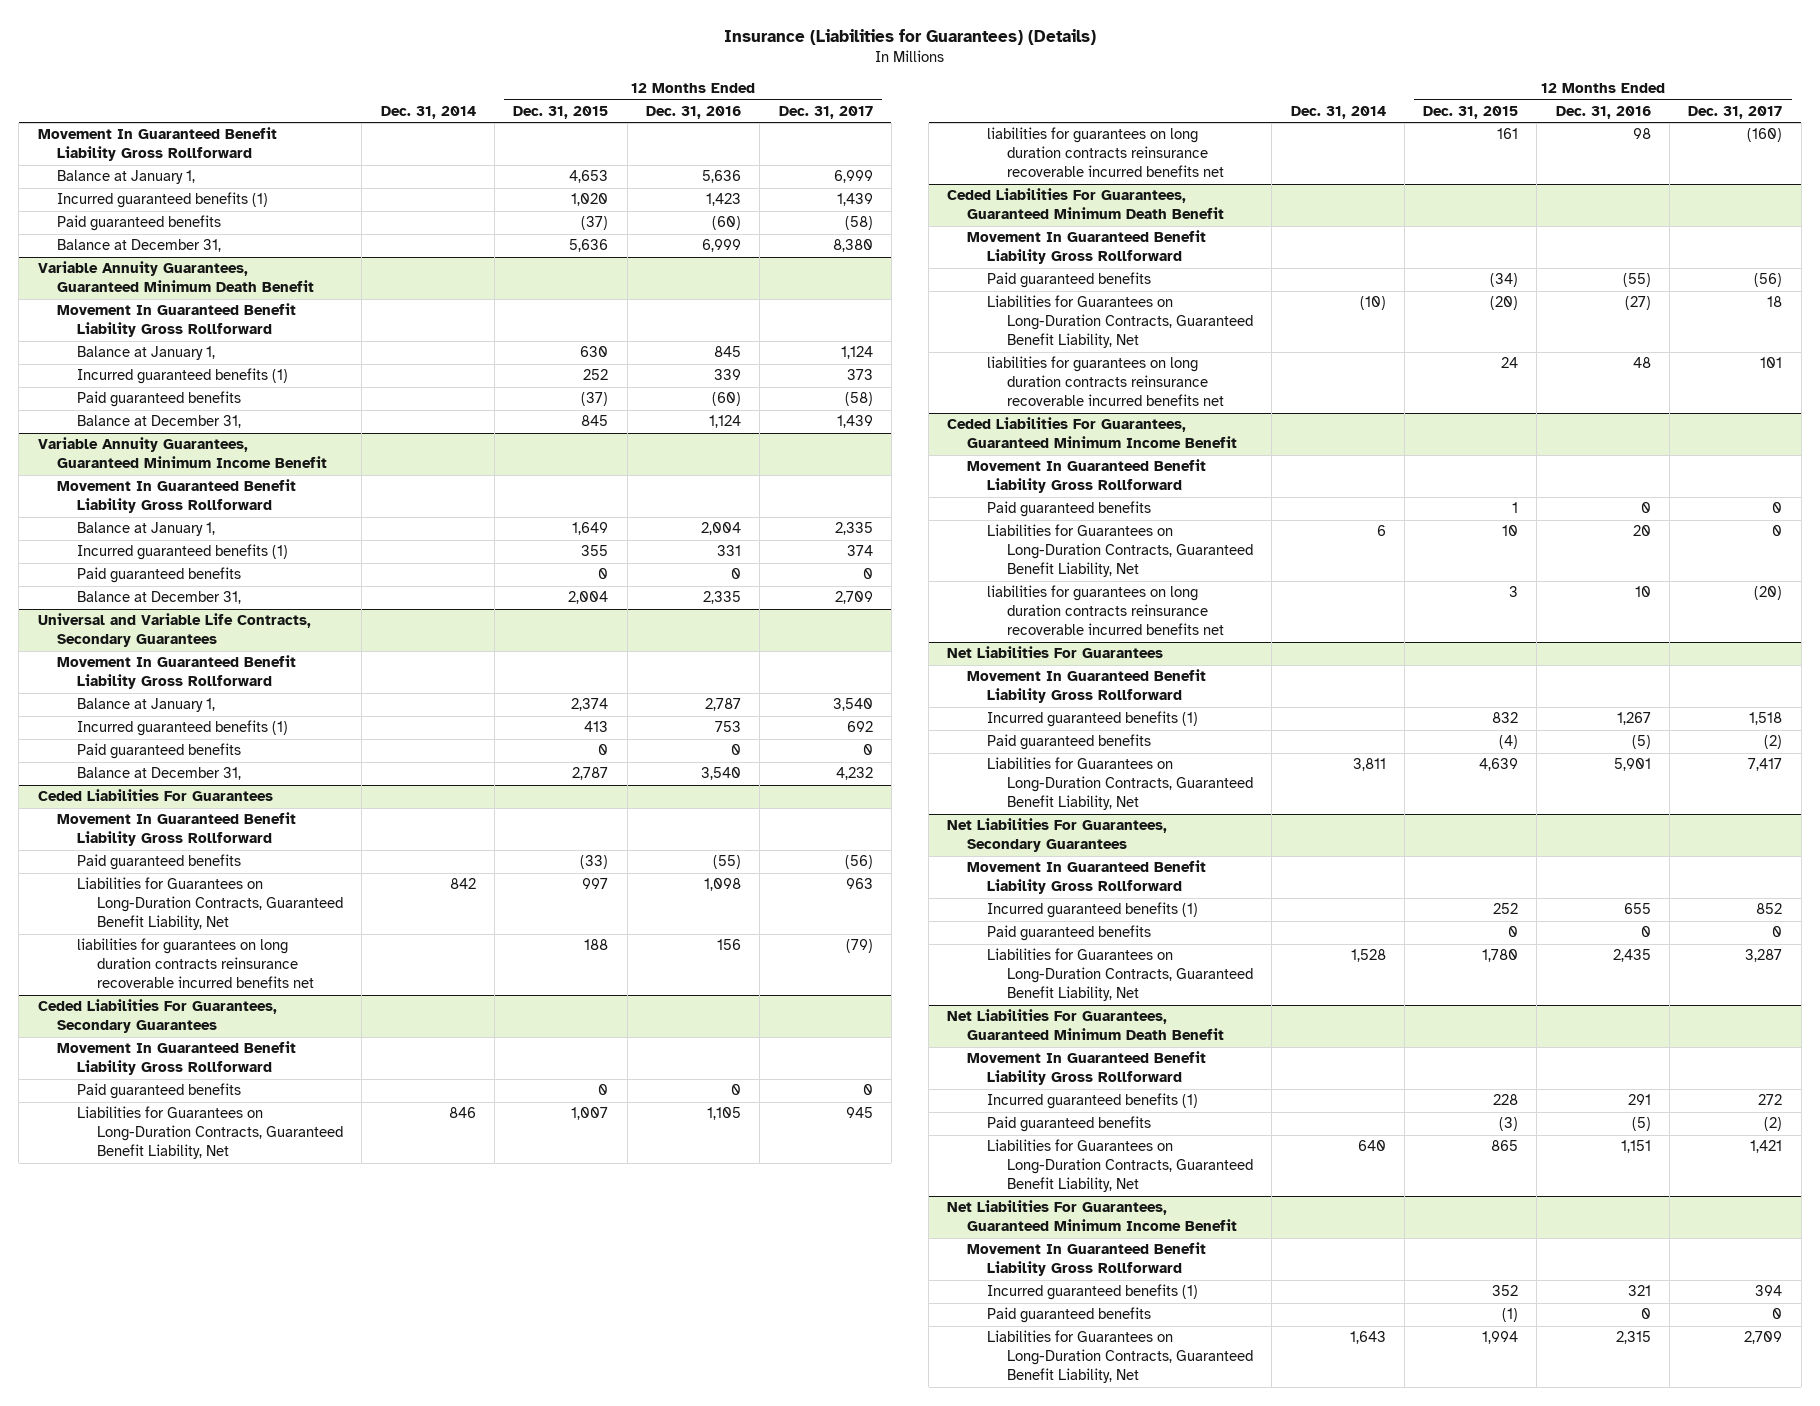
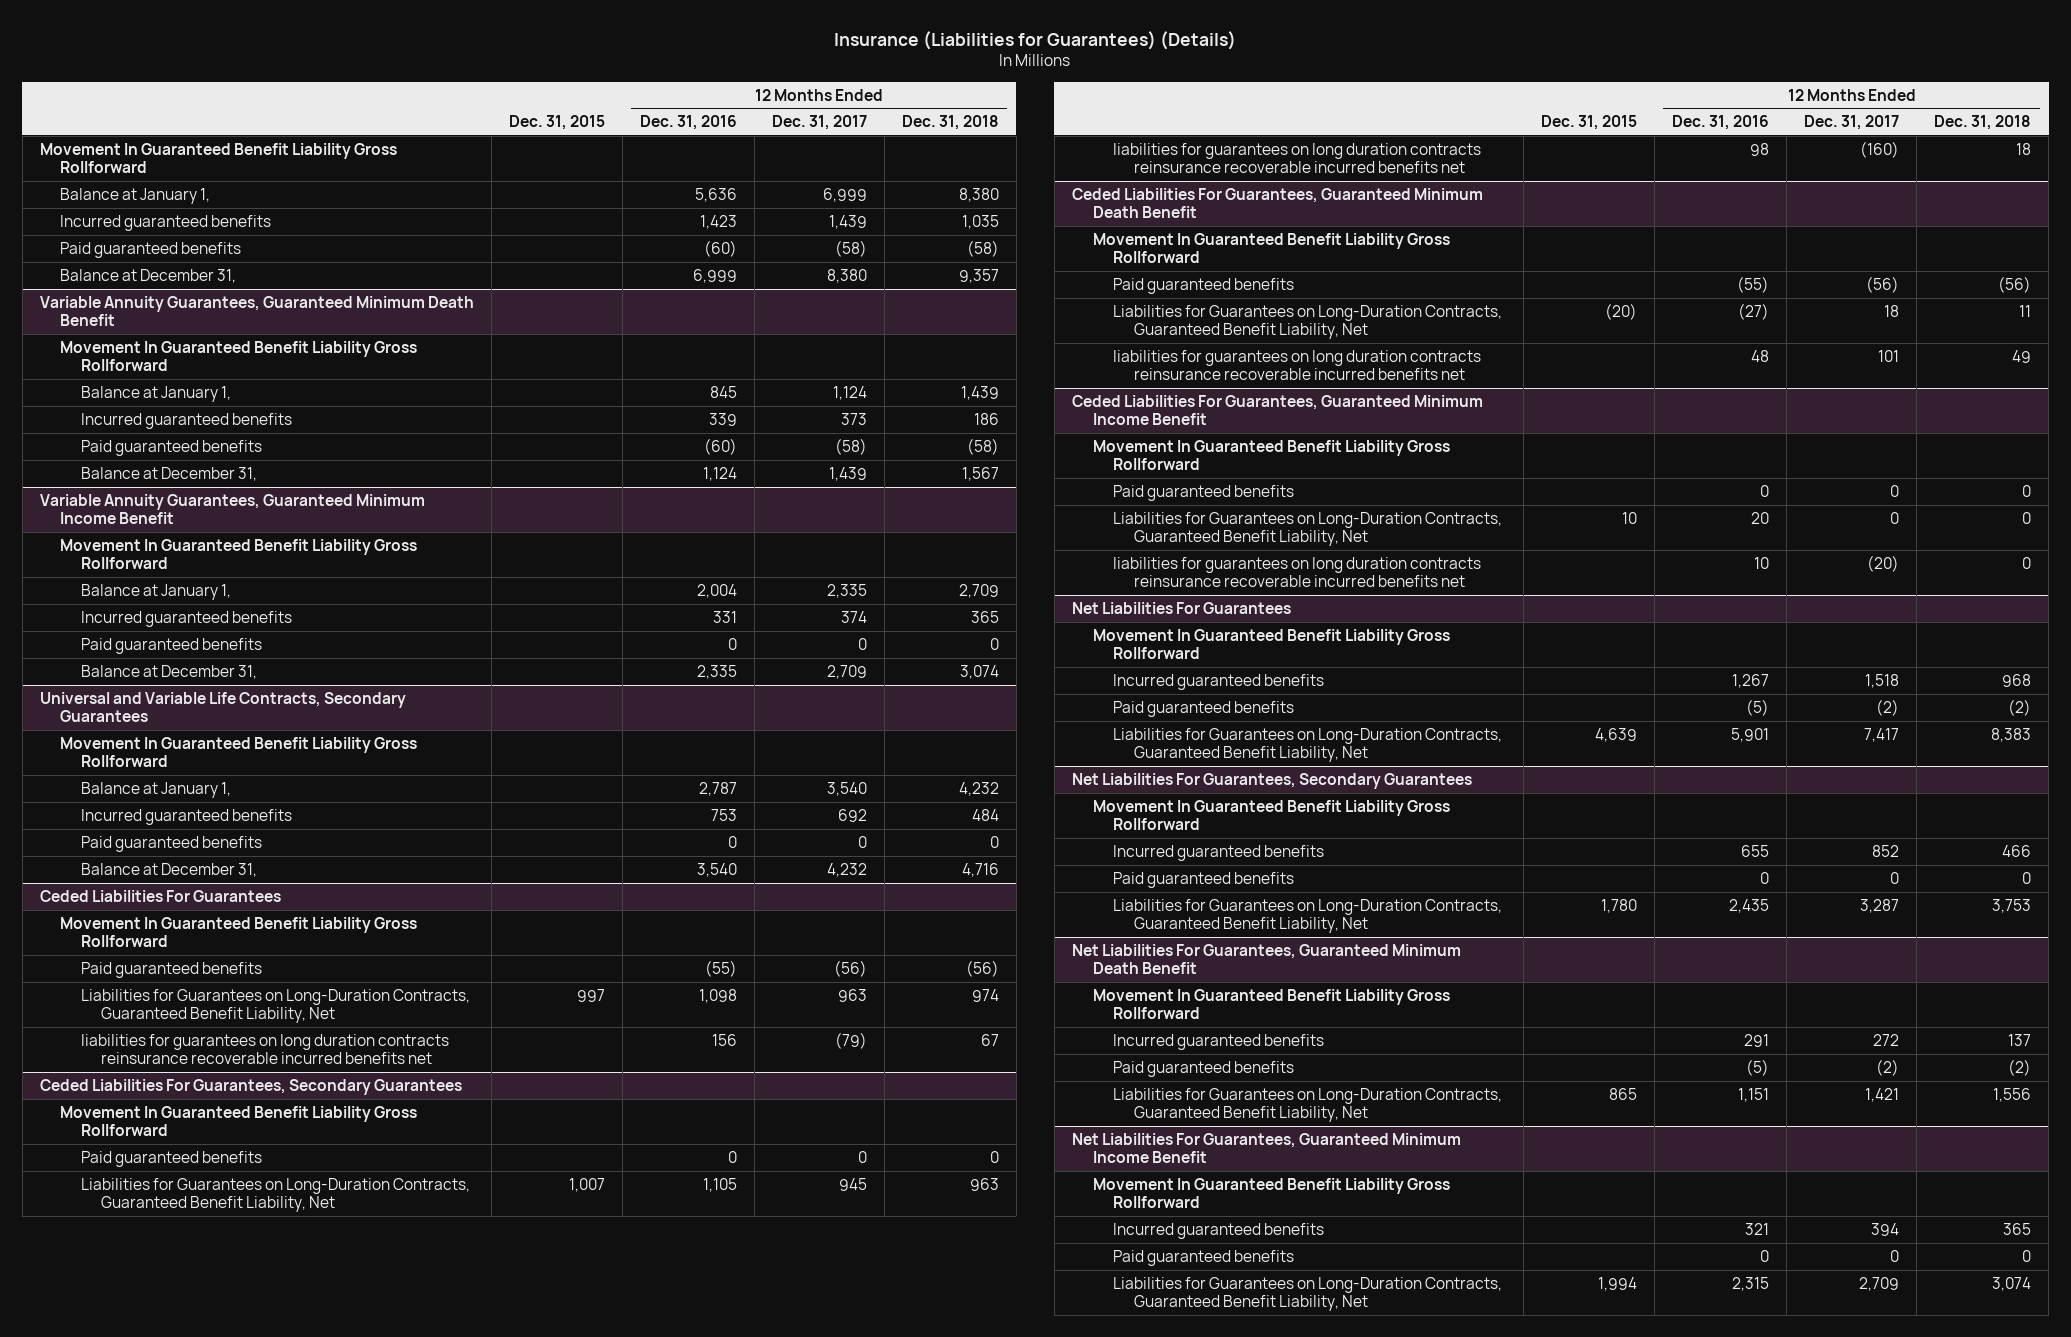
- | Dec. 31, 2014 | 12 Months Ended Dec. 31, 2015 | 12 Months Ended Dec. 31, 2016 | 12 Months Ended Dec. 31, 2017
+ | Dec. 31, 2015 | 12 Months Ended Dec. 31, 2016 | 12 Months Ended Dec. 31, 2017 | 12 Months Ended Dec. 31, 2018
- Incurred guaranteed benefits (1) | | 1,020 | 1,423 | 1,439
+ Incurred guaranteed benefits | | 1,423 | 1,439 | 1,035
@ Variable Annuity Guarantees, Guaranteed Minimum Death Benefit
- Incurred guaranteed benefits (1) | | 252 | 339 | 373
+ Incurred guaranteed benefits | | 339 | 373 | 186
@ Variable Annuity Guarantees, Guaranteed Minimum Income Benefit
- Incurred guaranteed benefits (1) | | 355 | 331 | 374
+ Incurred guaranteed benefits | | 331 | 374 | 365
@ Universal and Variable Life Contracts, Secondary Guarantees
- Incurred guaranteed benefits (1) | | 413 | 753 | 692
+ Incurred guaranteed benefits | | 753 | 692 | 484
@ Net Liabilities For Guarantees
- Incurred guaranteed benefits (1) | | 832 | 1,267 | 1,518
+ Incurred guaranteed benefits | | 1,267 | 1,518 | 968
@ Net Liabilities For Guarantees, Secondary Guarantees
- Incurred guaranteed benefits (1) | | 252 | 655 | 852
+ Incurred guaranteed benefits | | 655 | 852 | 466
@ Net Liabilities For Guarantees, Guaranteed Minimum Death Benefit
- Incurred guaranteed benefits (1) | | 228 | 291 | 272
+ Incurred guaranteed benefits | | 291 | 272 | 137
@ Net Liabilities For Guarantees, Guaranteed Minimum Income Benefit
- Incurred guaranteed benefits (1) | | 352 | 321 | 394
+ Incurred guaranteed benefits | | 321 | 394 | 365

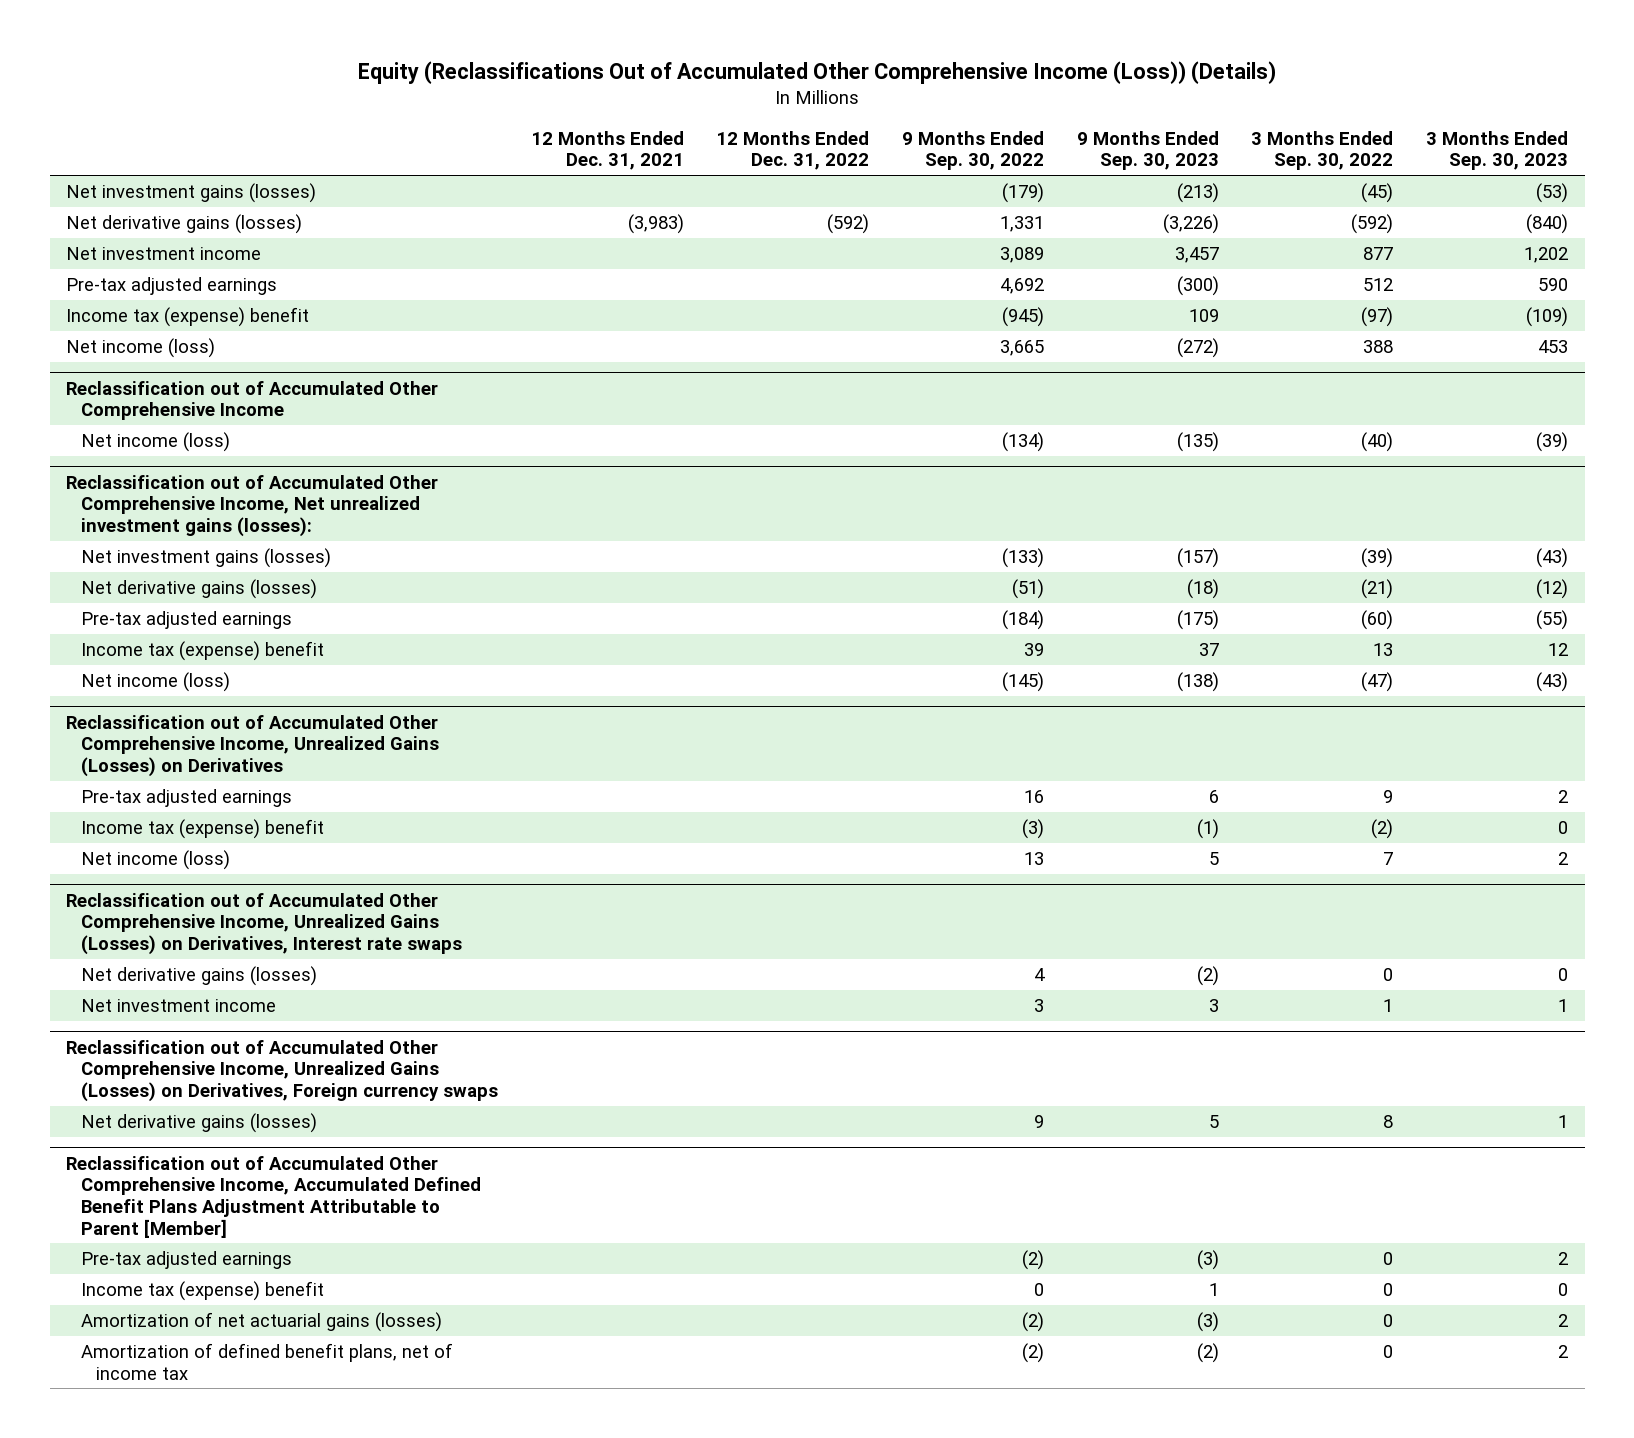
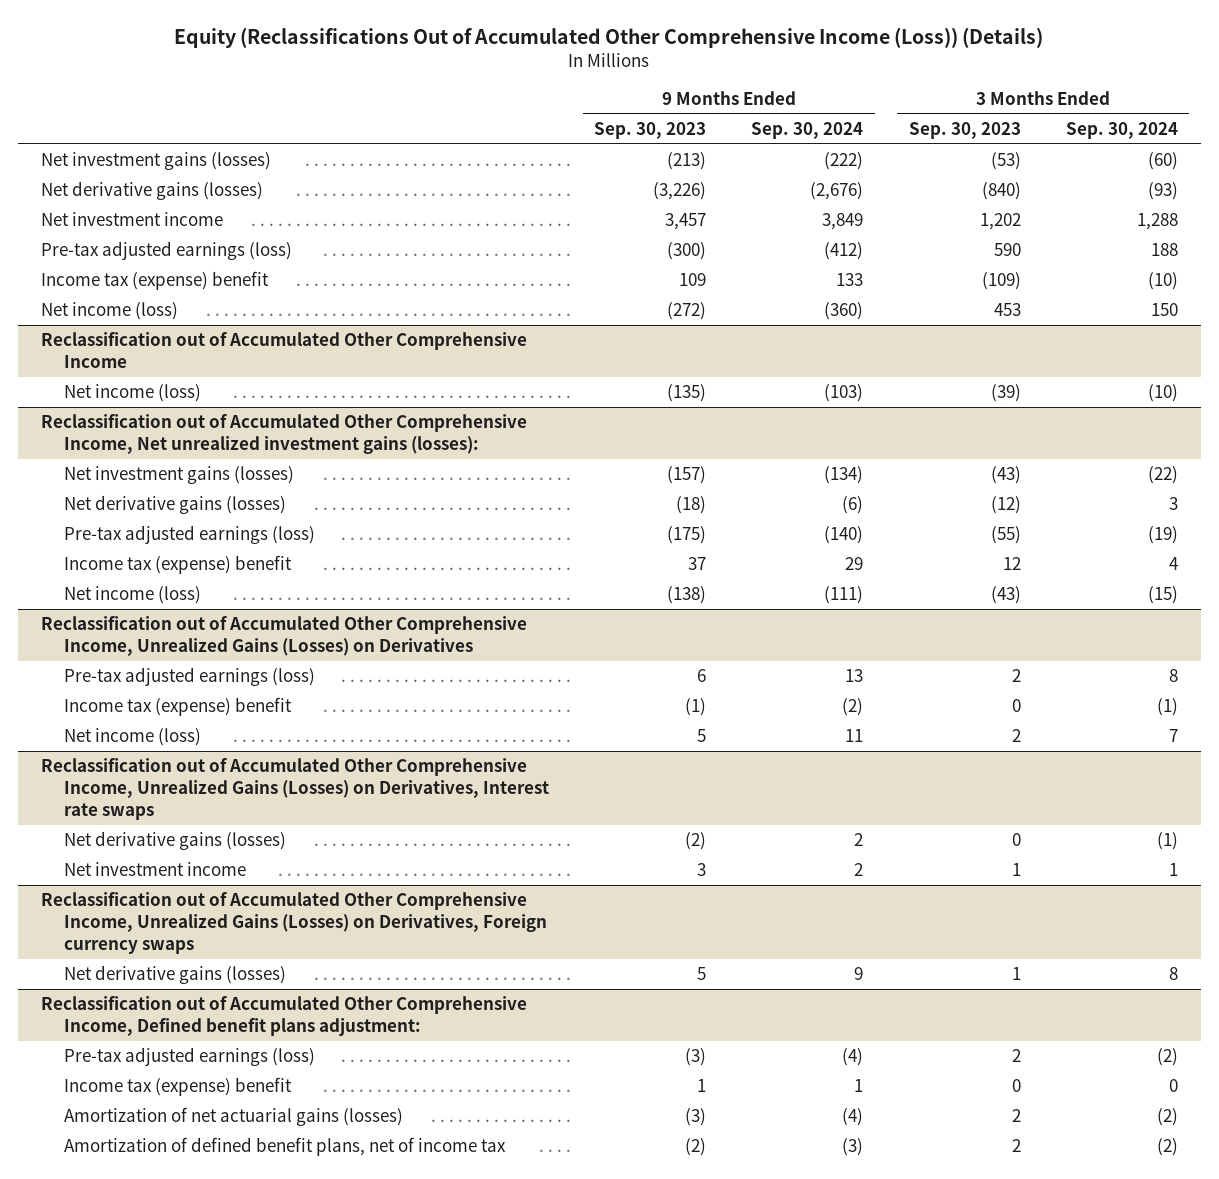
- | 12 Months Ended Dec. 31, 2021 | 12 Months Ended Dec. 31, 2022 | 9 Months Ended Sep. 30, 2022 | 9 Months Ended Sep. 30, 2023 | 3 Months Ended Sep. 30, 2022 | 3 Months Ended Sep. 30, 2023
+ | 9 Months Ended Sep. 30, 2023 | 9 Months Ended Sep. 30, 2024 | 3 Months Ended Sep. 30, 2023 | 3 Months Ended Sep. 30, 2024
- Pre-tax adjusted earnings | | | 4,692 | (300) | 512 | 590
+ Pre-tax adjusted earnings (loss) | (300) | (412) | 590 | 188
@ Reclassification out of Accumulated Other Comprehensive Income, Net unrealized investment gains (losses):
- Pre-tax adjusted earnings | | | (184) | (175) | (60) | (55)
+ Pre-tax adjusted earnings (loss) | (175) | (140) | (55) | (19)
@ Reclassification out of Accumulated Other Comprehensive Income, Unrealized Gains (Losses) on Derivatives
- Pre-tax adjusted earnings | | | 16 | 6 | 9 | 2
+ Pre-tax adjusted earnings (loss) | 6 | 13 | 2 | 8
- Reclassification out of Accumulated Other Comprehensive Income, Accumulated Defined Benefit Plans Adjustment Attributable to Parent [Member]
- Pre-tax adjusted earnings | | | (2) | (3) | 0 | 2
+ Reclassification out of Accumulated Other Comprehensive Income, Defined benefit plans adjustment:
+ Pre-tax adjusted earnings (loss) | (3) | (4) | 2 | (2)

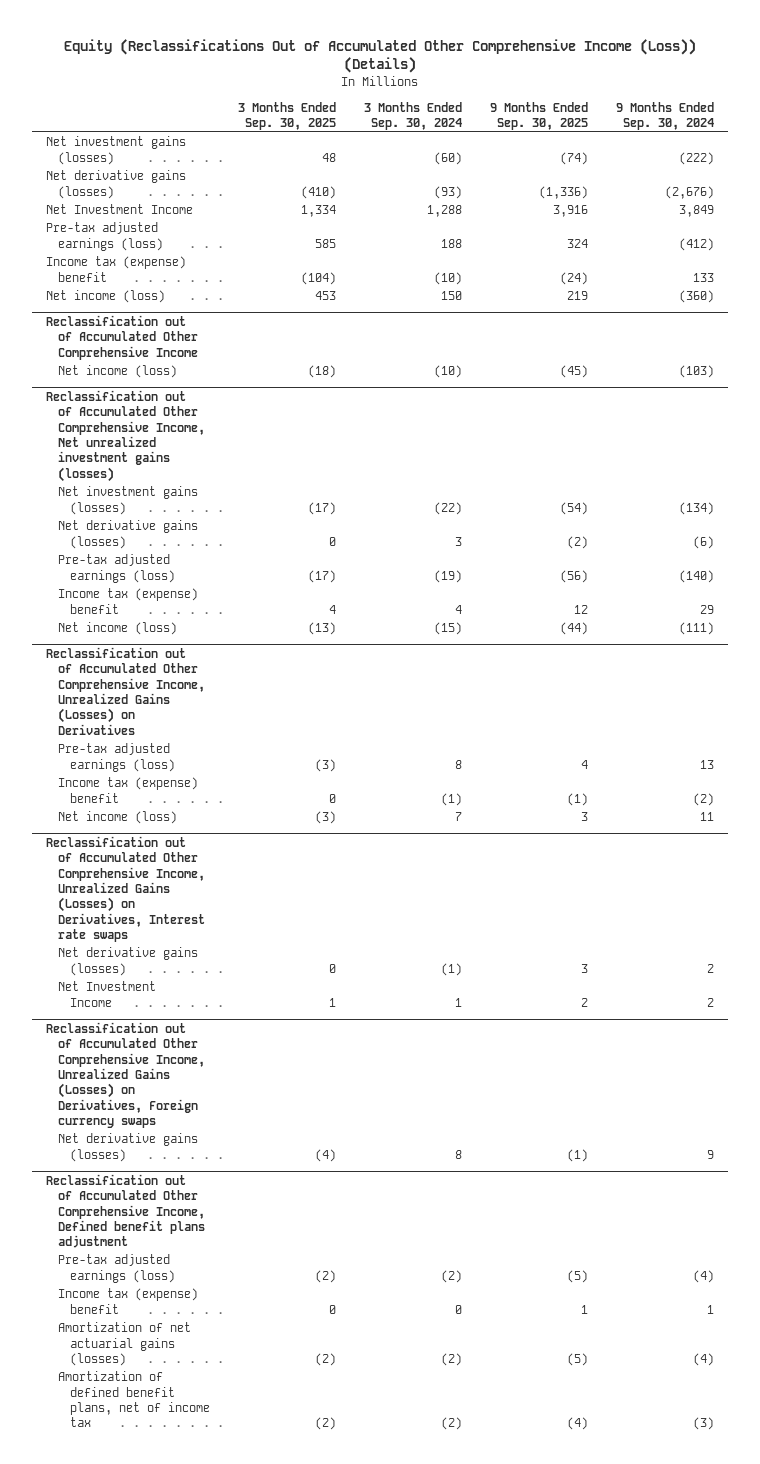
- | 9 Months Ended Sep. 30, 2023 | 9 Months Ended Sep. 30, 2024 | 3 Months Ended Sep. 30, 2023 | 3 Months Ended Sep. 30, 2024
+ | 3 Months Ended Sep. 30, 2025 | 3 Months Ended Sep. 30, 2024 | 9 Months Ended Sep. 30, 2025 | 9 Months Ended Sep. 30, 2024
- Net investment income | 3,457 | 3,849 | 1,202 | 1,288
+ Net Investment Income | 1,334 | 1,288 | 3,916 | 3,849
- Reclassification out of Accumulated Other Comprehensive Income, Net unrealized investment gains (losses):
+ Reclassification out of Accumulated Other Comprehensive Income, Net unrealized investment gains (losses)
@ Reclassification out of Accumulated Other Comprehensive Income, Unrealized Gains (Losses) on Derivatives, Interest rate swaps
- Net investment income | 3 | 2 | 1 | 1
+ Net Investment Income | 1 | 1 | 2 | 2
- Reclassification out of Accumulated Other Comprehensive Income, Defined benefit plans adjustment:
+ Reclassification out of Accumulated Other Comprehensive Income, Defined benefit plans adjustment

